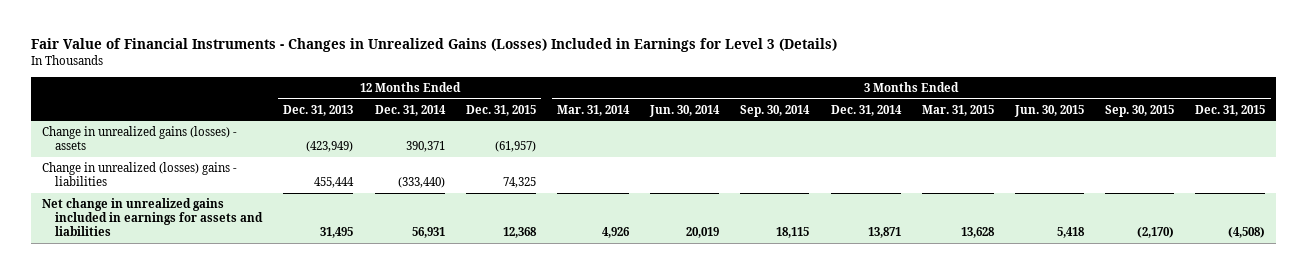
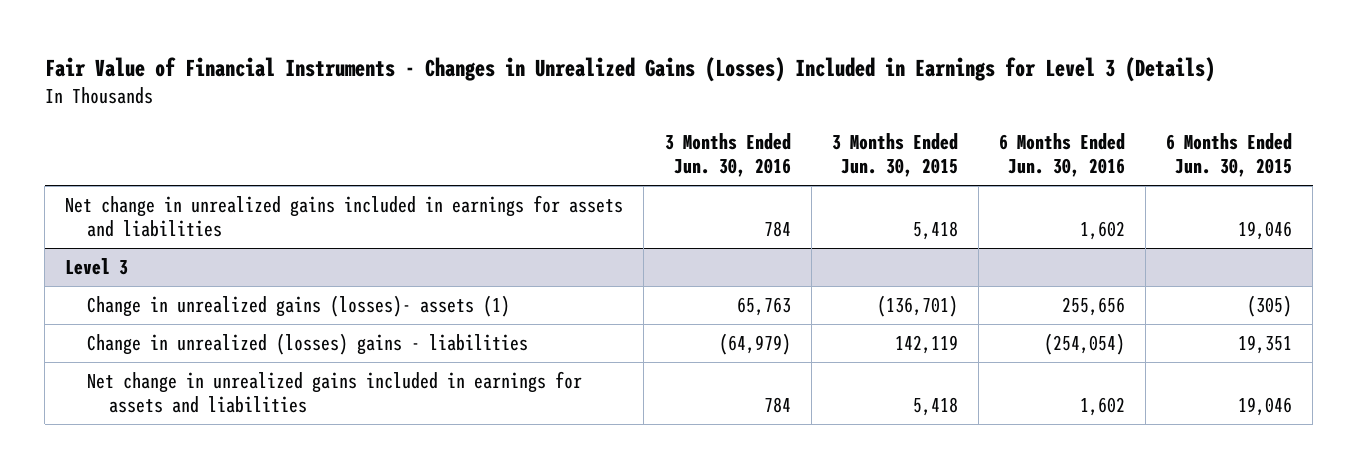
- | 12 Months Ended Dec. 31, 2013 | 12 Months Ended Dec. 31, 2014 | 12 Months Ended Dec. 31, 2015 | 3 Months Ended Mar. 31, 2014 | 3 Months Ended Jun. 30, 2014 | 3 Months Ended Sep. 30, 2014 | 3 Months Ended Dec. 31, 2014 | 3 Months Ended Mar. 31, 2015 | 3 Months Ended Jun. 30, 2015 | 3 Months Ended Sep. 30, 2015 | 3 Months Ended Dec. 31, 2015
+ | 3 Months Ended Jun. 30, 2016 | 3 Months Ended Jun. 30, 2015 | 6 Months Ended Jun. 30, 2016 | 6 Months Ended Jun. 30, 2015
- Change in unrealized gains (losses) - assets | (423,949) | 390,371 | (61,957) | | | | | | | |
- Change in unrealized (losses) gains - liabilities | 455,444 | (333,440) | 74,325 | | | | | | | |
+ Level 3
+ Change in unrealized gains (losses)- assets (1) | 65,763 | (136,701) | 255,656 | (305)
+ Change in unrealized (losses) gains - liabilities | (64,979) | 142,119 | (254,054) | 19,351
+ Net change in unrealized gains included in earnings for assets and liabilities | 784 | 5,418 | 1,602 | 19,046

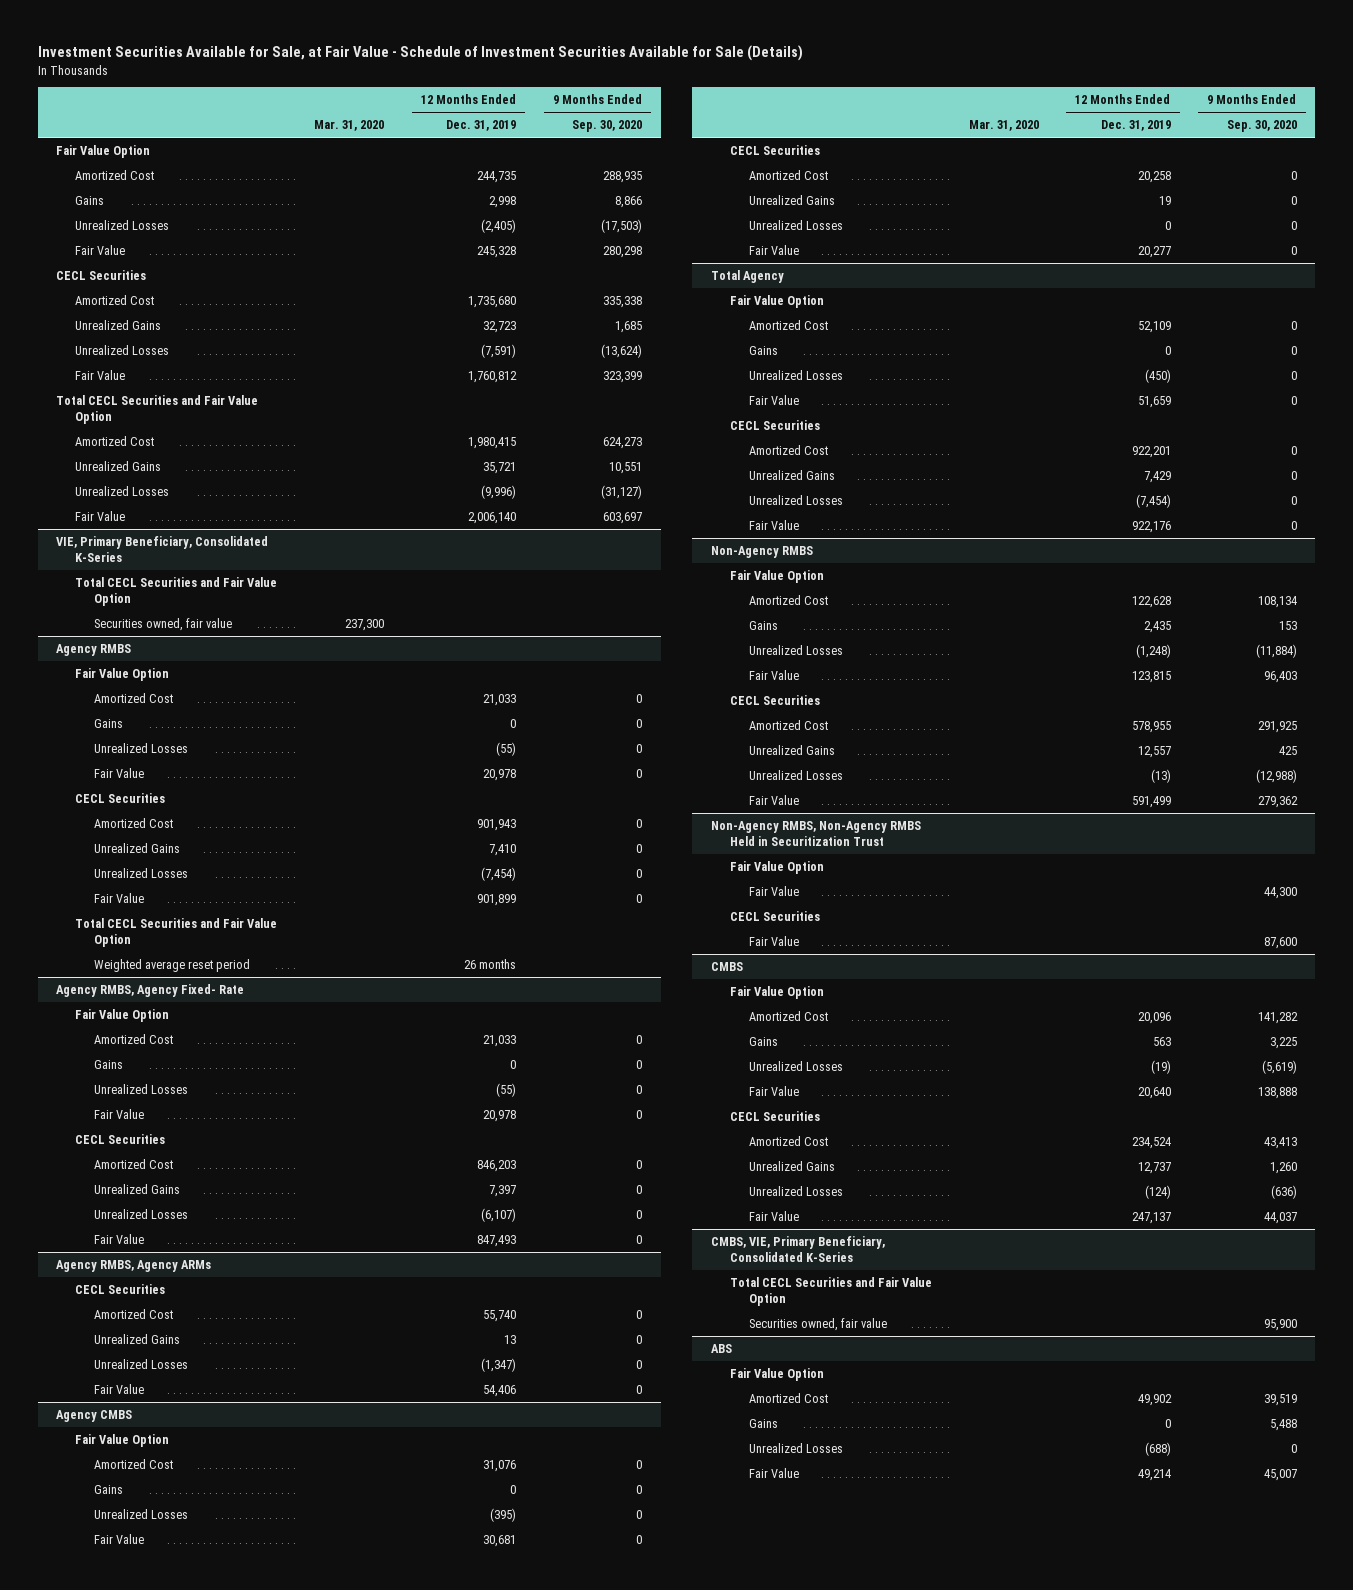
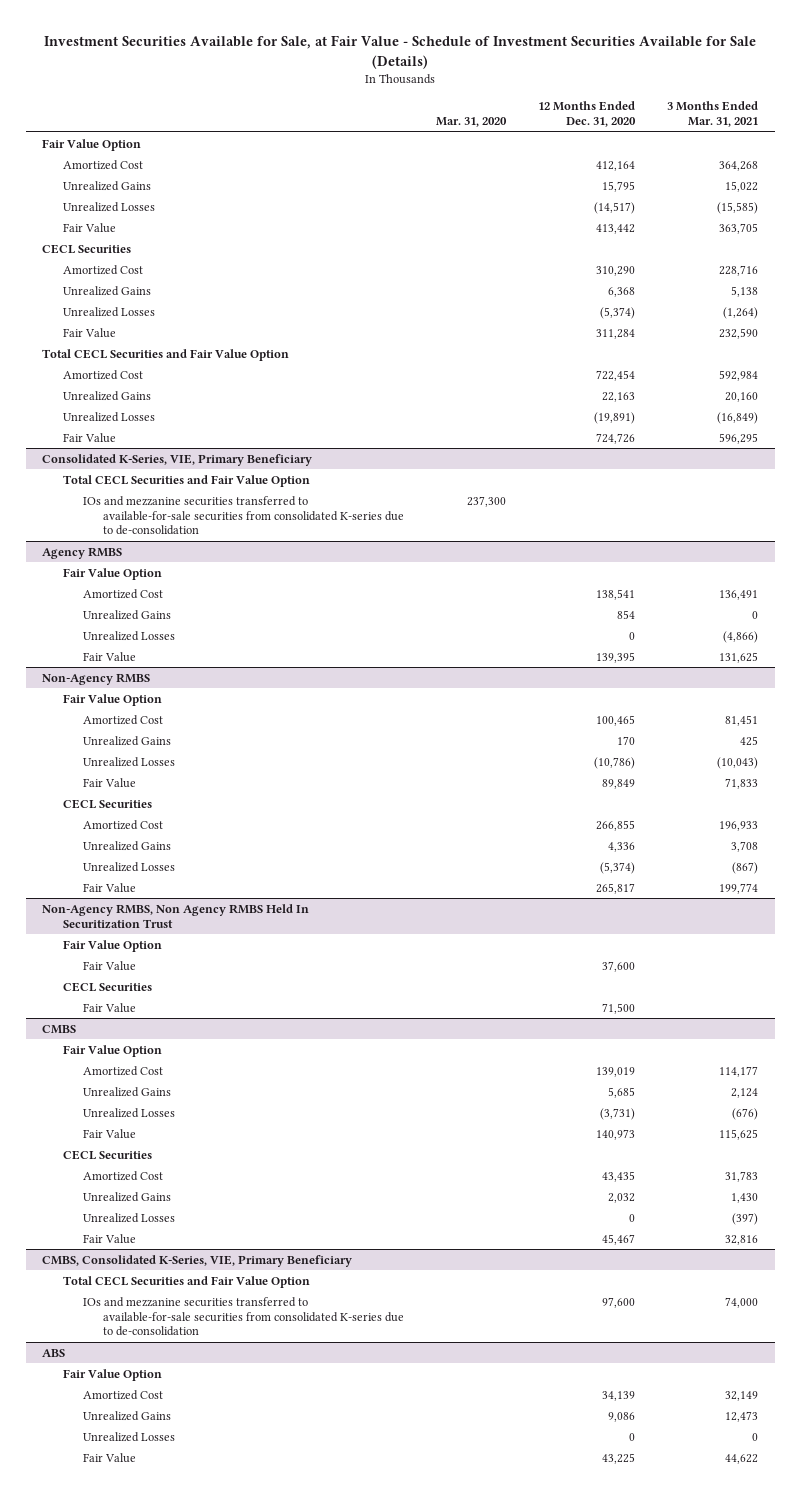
- | Mar. 31, 2020 | 12 Months Ended Dec. 31, 2019 | 9 Months Ended Sep. 30, 2020
+ | Mar. 31, 2020 | 12 Months Ended Dec. 31, 2020 | 3 Months Ended Mar. 31, 2021
- Gains | | 2,998 | 8,866
+ Unrealized Gains | | 15,795 | 15,022
- VIE, Primary Beneficiary, Consolidated K-Series
+ Consolidated K-Series, VIE, Primary Beneficiary
- Securities owned, fair value | 237,300 | |
+ IOs and mezzanine securities transferred to available-for-sale securities from consolidated K-series due to de-consolidation | 237,300 | |
@ Agency RMBS
- Gains | | 0 | 0
- Unrealized Losses | | (55) | 0
- Fair Value | | 20,978 | 0
- CECL Securities
- Amortized Cost | | 901,943 | 0
- Total CECL Securities and Fair Value Option
- Weighted average reset period | | 26 months |
- Agency RMBS, Agency Fixed- Rate
- Fair Value Option
- Amortized Cost | | 21,033 | 0
- Gains | | 0 | 0
- Unrealized Losses | | (55) | 0
- Fair Value | | 20,978 | 0
- CECL Securities
- Amortized Cost | | 846,203 | 0
- Unrealized Gains | | 7,397 | 0
- Unrealized Losses | | (6,107) | 0
- Fair Value | | 847,493 | 0
- Agency RMBS, Agency ARMs
- CECL Securities
- Amortized Cost | | 55,740 | 0
- Unrealized Gains | | 13 | 0
- Unrealized Losses | | (1,347) | 0
- Fair Value | | 54,406 | 0
- Agency CMBS
- Fair Value Option
- Amortized Cost | | 31,076 | 0
- Gains | | 0 | 0
- Unrealized Losses | | (395) | 0
- Fair Value | | 30,681 | 0
- CECL Securities
- Amortized Cost | | 20,258 | 0
- Unrealized Gains | | 19 | 0
- Unrealized Losses | | 0 | 0
- Fair Value | | 20,277 | 0
- Total Agency
- Fair Value Option
- Amortized Cost | | 52,109 | 0
- Gains | | 0 | 0
- Unrealized Losses | | (450) | 0
- Fair Value | | 51,659 | 0
- CECL Securities
- Amortized Cost | | 922,201 | 0
- Unrealized Gains | | 7,429 | 0
- Unrealized Losses | | (7,454) | 0
- Fair Value | | 922,176 | 0
@ Non-Agency RMBS
- Gains | | 2,435 | 153
+ Unrealized Gains | | 170 | 425
- Non-Agency RMBS, Non-Agency RMBS Held in Securitization Trust
+ Non-Agency RMBS, Non Agency RMBS Held In Securitization Trust
@ CMBS
- Gains | | 563 | 3,225
+ Unrealized Gains | | 5,685 | 2,124
- CMBS, VIE, Primary Beneficiary, Consolidated K-Series
+ CMBS, Consolidated K-Series, VIE, Primary Beneficiary
- Securities owned, fair value | | | 95,900
+ IOs and mezzanine securities transferred to available-for-sale securities from consolidated K-series due to de-consolidation | | 97,600 | 74,000
@ ABS
- Gains | | 0 | 5,488
+ Unrealized Gains | | 9,086 | 12,473

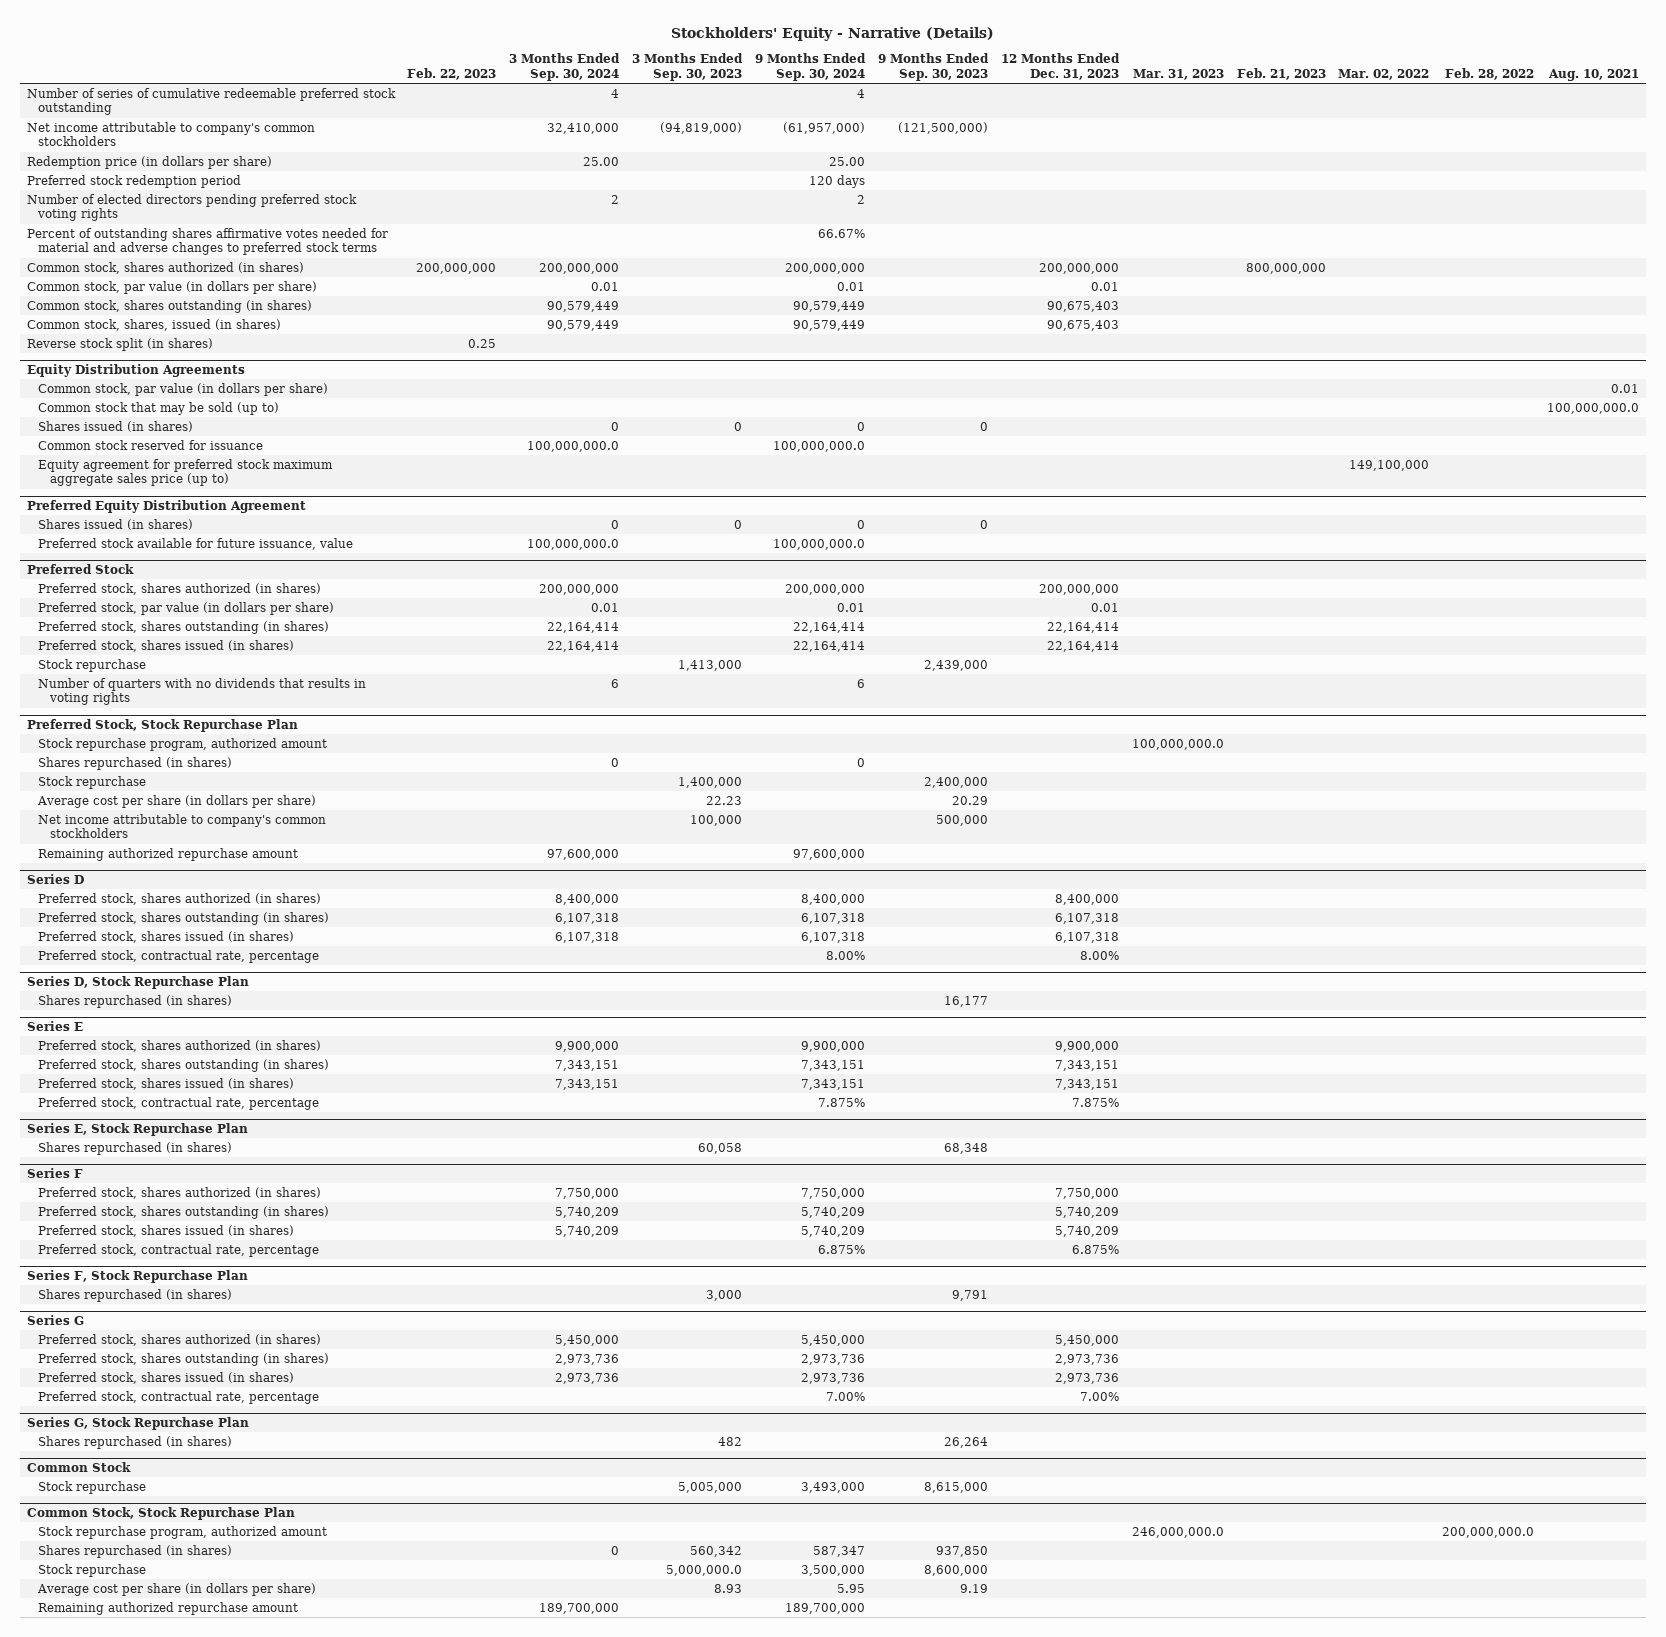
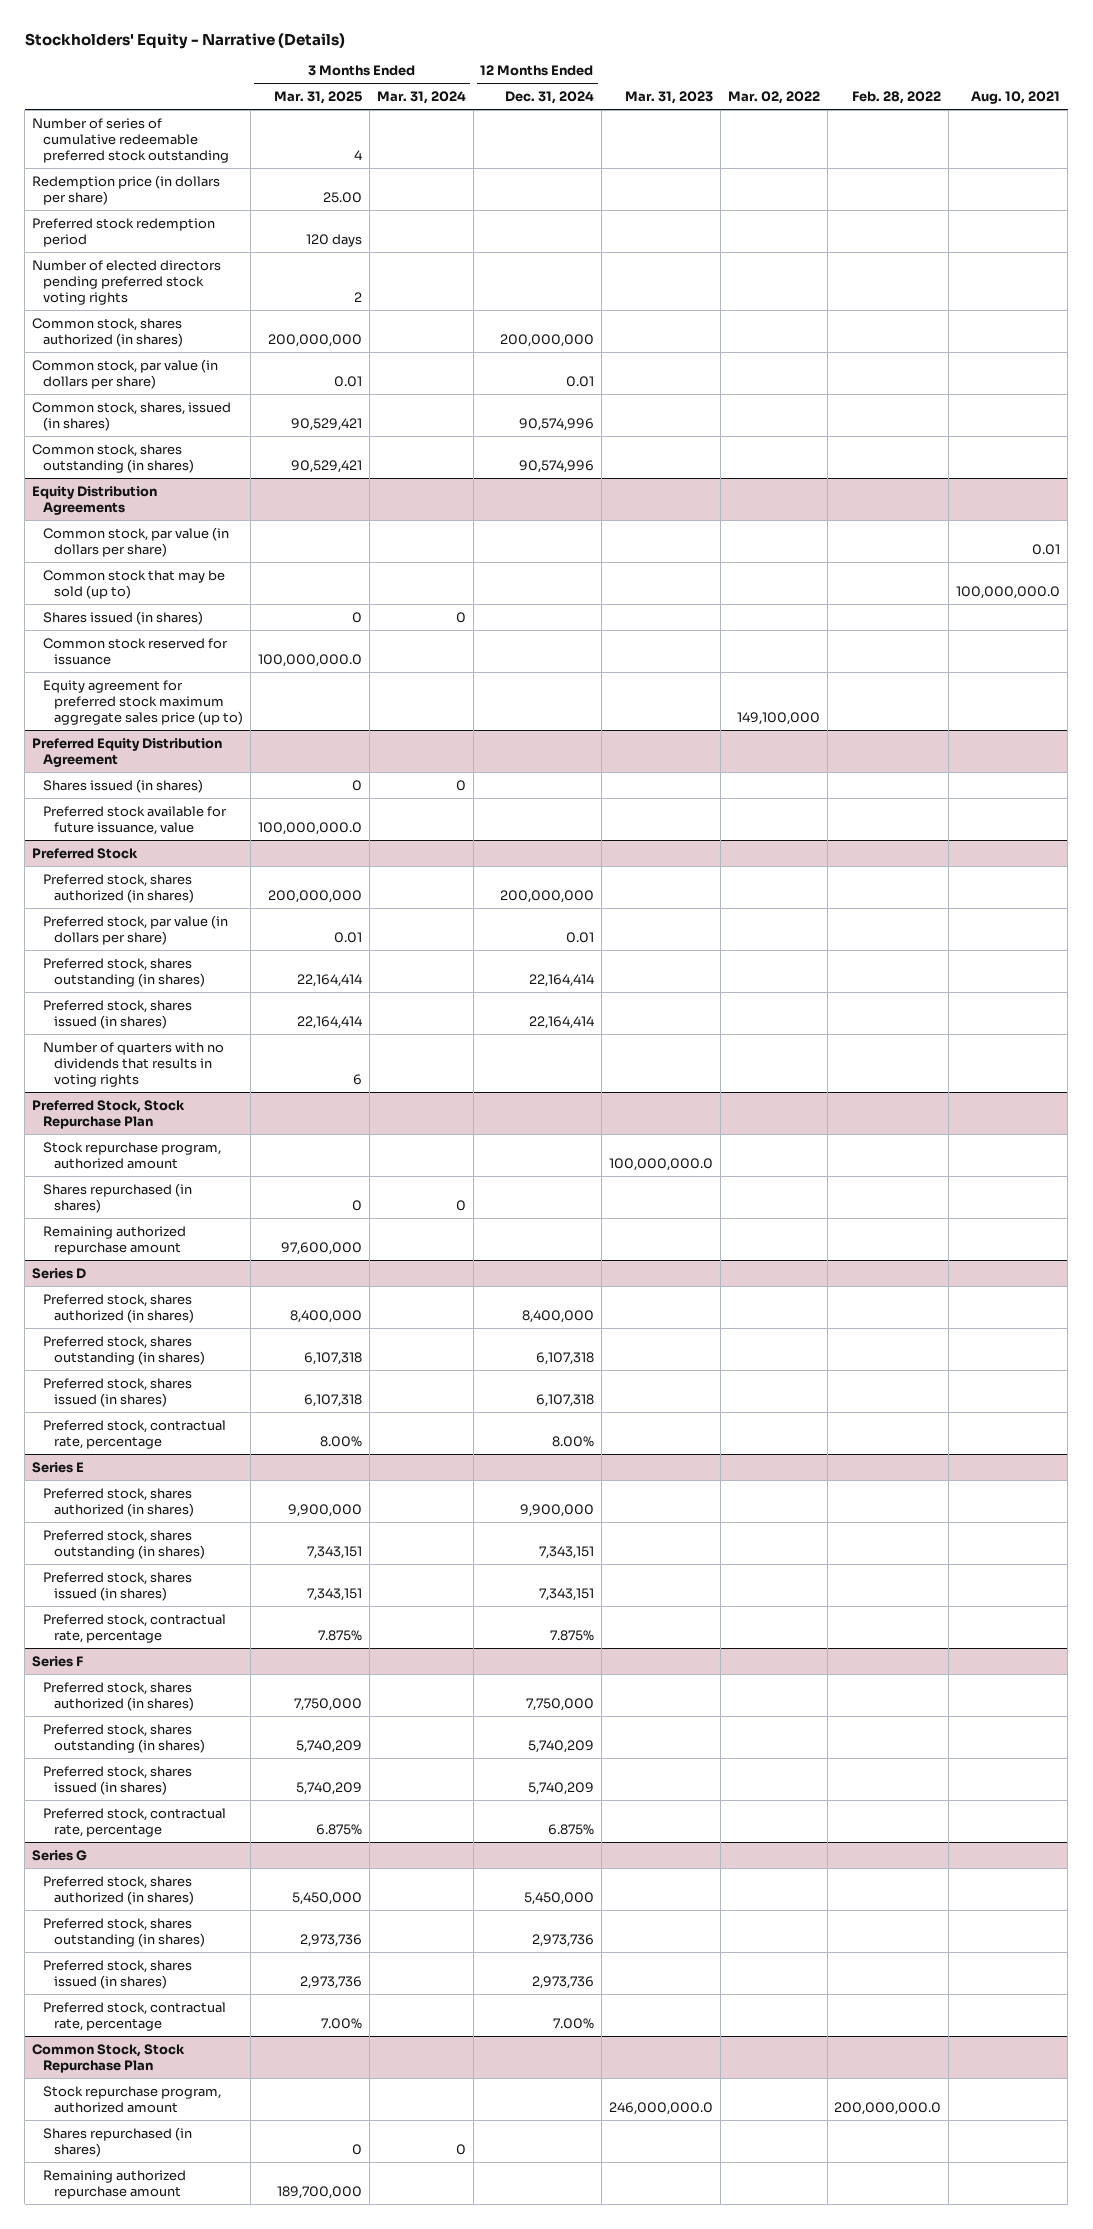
- | Feb. 22, 2023 | 3 Months Ended Sep. 30, 2024 | 3 Months Ended Sep. 30, 2023 | 9 Months Ended Sep. 30, 2024 | 9 Months Ended Sep. 30, 2023 | 12 Months Ended Dec. 31, 2023 | Mar. 31, 2023 | Feb. 21, 2023 | Mar. 02, 2022 | Feb. 28, 2022 | Aug. 10, 2021
+ | 3 Months Ended Mar. 31, 2025 | 3 Months Ended Mar. 31, 2024 | 12 Months Ended Dec. 31, 2024 | Mar. 31, 2023 | Mar. 02, 2022 | Feb. 28, 2022 | Aug. 10, 2021
- Net income attributable to company's common stockholders | | 32,410,000 | (94,819,000) | (61,957,000) | (121,500,000) | | | | | |
- Percent of outstanding shares affirmative votes needed for material and adverse changes to preferred stock terms | | | | 66.67% | | | | | | |
- Reverse stock split (in shares) | 0.25 | | | | | | | | | |
moved down: Common stock, shares outstanding (in shares) | 90,529,421 | | 90,574,996 | | | |
@ Preferred Stock
- Stock repurchase | | | 1,413,000 | | 2,439,000 | | | | | |
@ Preferred Stock, Stock Repurchase Plan
- Stock repurchase | | | 1,400,000 | | 2,400,000 | | | | | |
- Average cost per share (in dollars per share) | | | 22.23 | | 20.29 | | | | | |
- Net income attributable to company's common stockholders | | | 100,000 | | 500,000 | | | | | |
- Series D, Stock Repurchase Plan
- Shares repurchased (in shares) | | | | | 16,177 | | | | | |
- Series E, Stock Repurchase Plan
- Shares repurchased (in shares) | | | 60,058 | | 68,348 | | | | | |
- Series F, Stock Repurchase Plan
- Shares repurchased (in shares) | | | 3,000 | | 9,791 | | | | | |
- Series G, Stock Repurchase Plan
- Shares repurchased (in shares) | | | 482 | | 26,264 | | | | | |
- Common Stock
- Stock repurchase | | | 5,005,000 | 3,493,000 | 8,615,000 | | | | | |
@ Common Stock, Stock Repurchase Plan
- Stock repurchase | | | 5,000,000.0 | 3,500,000 | 8,600,000 | | | | | |
- Average cost per share (in dollars per share) | | | 8.93 | 5.95 | 9.19 | | | | | |

